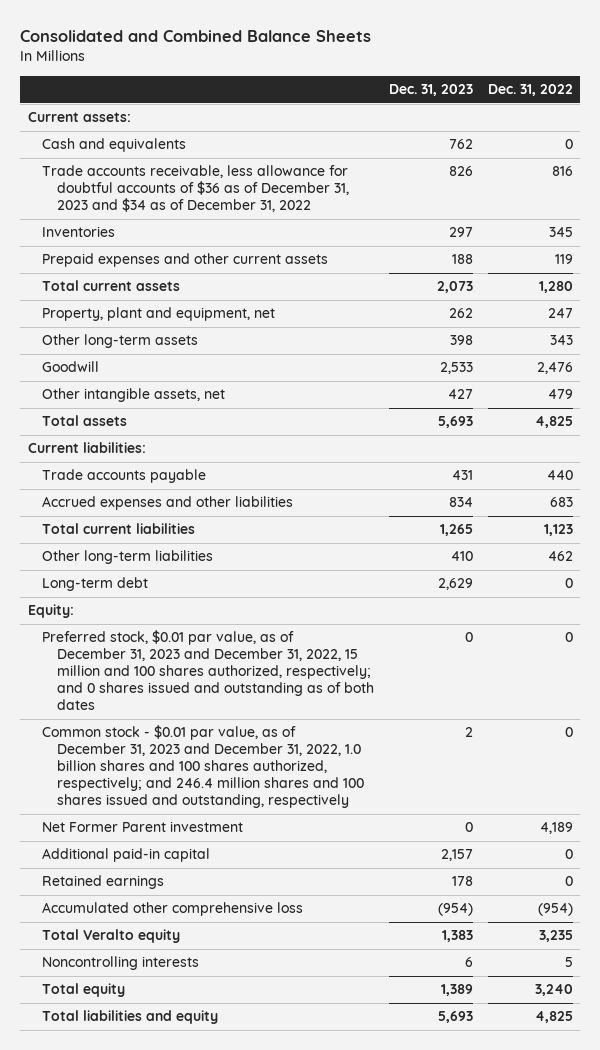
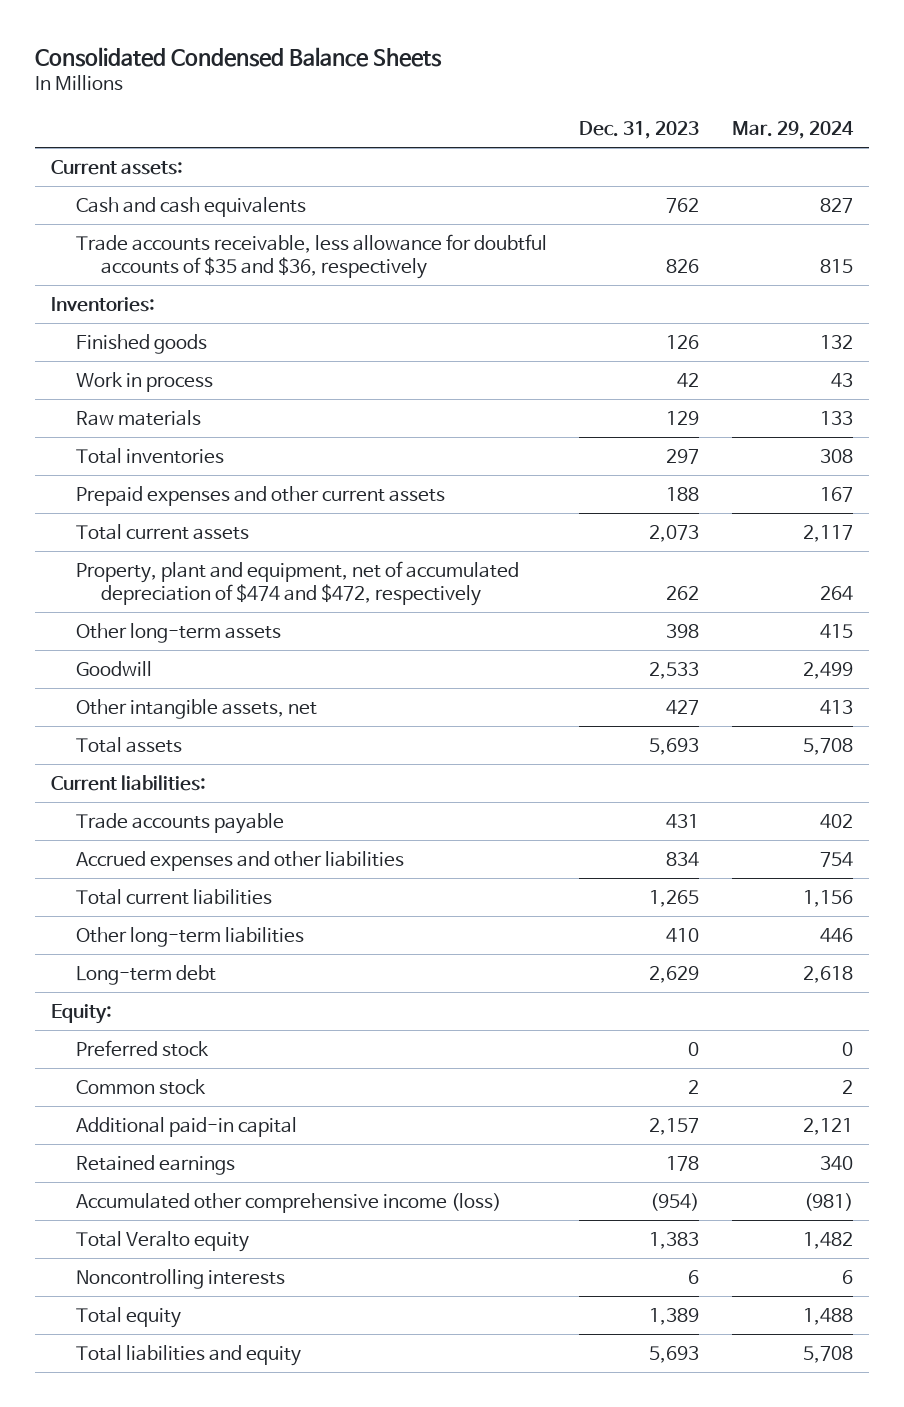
- Consolidated and Combined Balance Sheets
+ Consolidated Condensed Balance Sheets
- | Dec. 31, 2023 | Dec. 31, 2022
+ | Dec. 31, 2023 | Mar. 29, 2024
- Cash and equivalents | 762 | 0
- Trade accounts receivable, less allowance for doubtful accounts of $36 as of December 31, 2023 and $34 as of December 31, 2022 | 826 | 816
- Inventories | 297 | 345
+ Cash and cash equivalents | 762 | 827
+ Trade accounts receivable, less allowance for doubtful accounts of $35 and $36, respectively | 826 | 815
+ Inventories:
+ Finished goods | 126 | 132
+ Work in process | 42 | 43
+ Raw materials | 129 | 133
+ Total inventories | 297 | 308
- Property, plant and equipment, net | 262 | 247
+ Property, plant and equipment, net of accumulated depreciation of $474 and $472, respectively | 262 | 264
- Preferred stock, $0.01 par value, as of December 31, 2023 and December 31, 2022, 15 million and 100 shares authorized, respectively; and 0 shares issued and outstanding as of both dates | 0 | 0
- Common stock - $0.01 par value, as of December 31, 2023 and December 31, 2022, 1.0 billion shares and 100 shares authorized, respectively; and 246.4 million shares and 100 shares issued and outstanding, respectively | 2 | 0
- Net Former Parent investment | 0 | 4,189
+ Preferred stock | 0 | 0
+ Common stock | 2 | 2
- Accumulated other comprehensive loss | (954) | (954)
+ Accumulated other comprehensive income (loss) | (954) | (981)

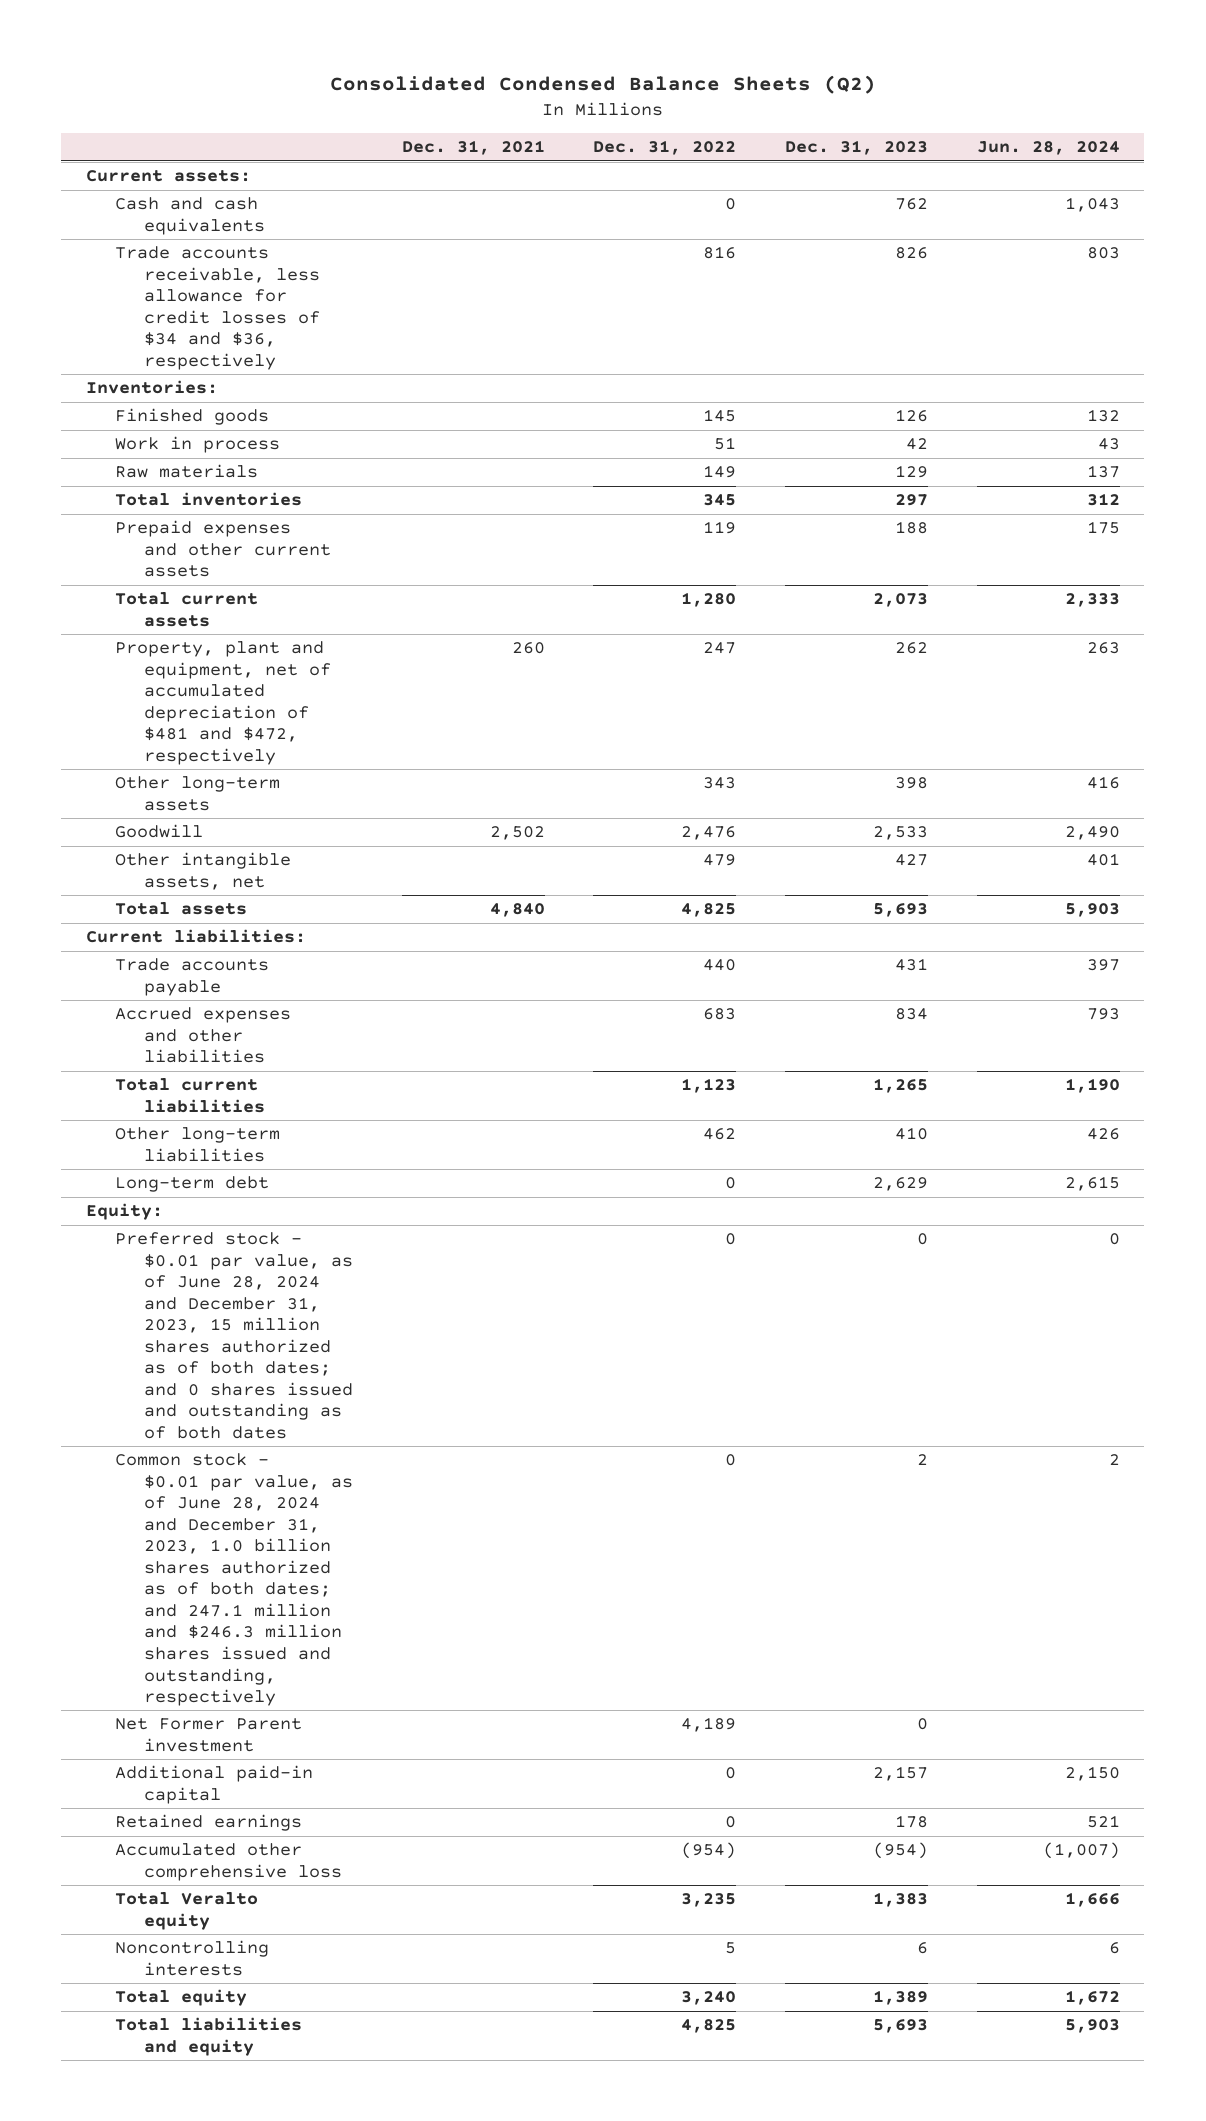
- Consolidated Condensed Balance Sheets
+ Consolidated Condensed Balance Sheets (Q2)
- | Dec. 31, 2023 | Mar. 29, 2024
+ | Dec. 31, 2021 | Dec. 31, 2022 | Dec. 31, 2023 | Jun. 28, 2024
- Trade accounts receivable, less allowance for doubtful accounts of $35 and $36, respectively | 826 | 815
+ Trade accounts receivable, less allowance for credit losses of $34 and $36, respectively | | 816 | 826 | 803
- Property, plant and equipment, net of accumulated depreciation of $474 and $472, respectively | 262 | 264
+ Property, plant and equipment, net of accumulated depreciation of $481 and $472, respectively | 260 | 247 | 262 | 263
- Preferred stock | 0 | 0
- Common stock | 2 | 2
+ Preferred stock - $0.01 par value, as of June 28, 2024 and December 31, 2023, 15 million shares authorized as of both dates; and 0 shares issued and outstanding as of both dates | | 0 | 0 | 0
+ Common stock - $0.01 par value, as of June 28, 2024 and December 31, 2023, 1.0 billion shares authorized as of both dates; and 247.1 million and $246.3 million shares issued and outstanding, respectively | | 0 | 2 | 2
+ Net Former Parent investment | | 4,189 | 0 |
- Accumulated other comprehensive income (loss) | (954) | (981)
+ Accumulated other comprehensive loss | | (954) | (954) | (1,007)

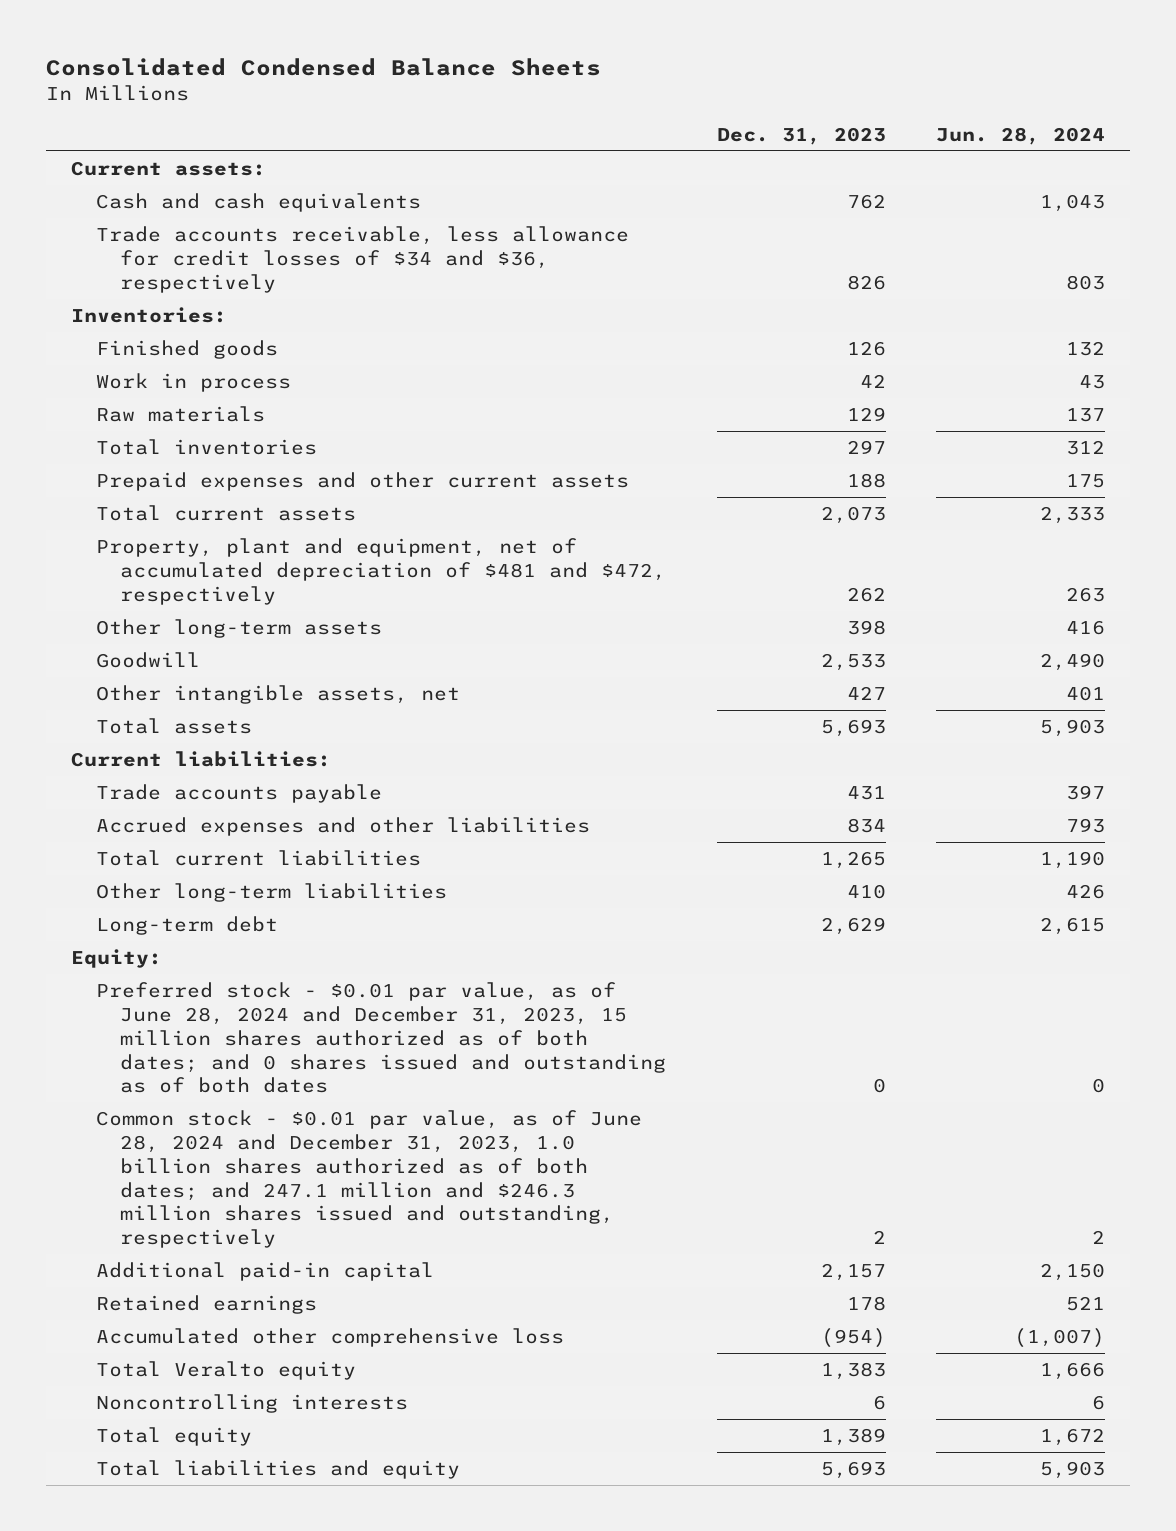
- Consolidated Condensed Balance Sheets (Q2)
+ Consolidated Condensed Balance Sheets
- | Dec. 31, 2021 | Dec. 31, 2022 | Dec. 31, 2023 | Jun. 28, 2024
+ | Dec. 31, 2023 | Jun. 28, 2024
- Net Former Parent investment | | 4,189 | 0 |

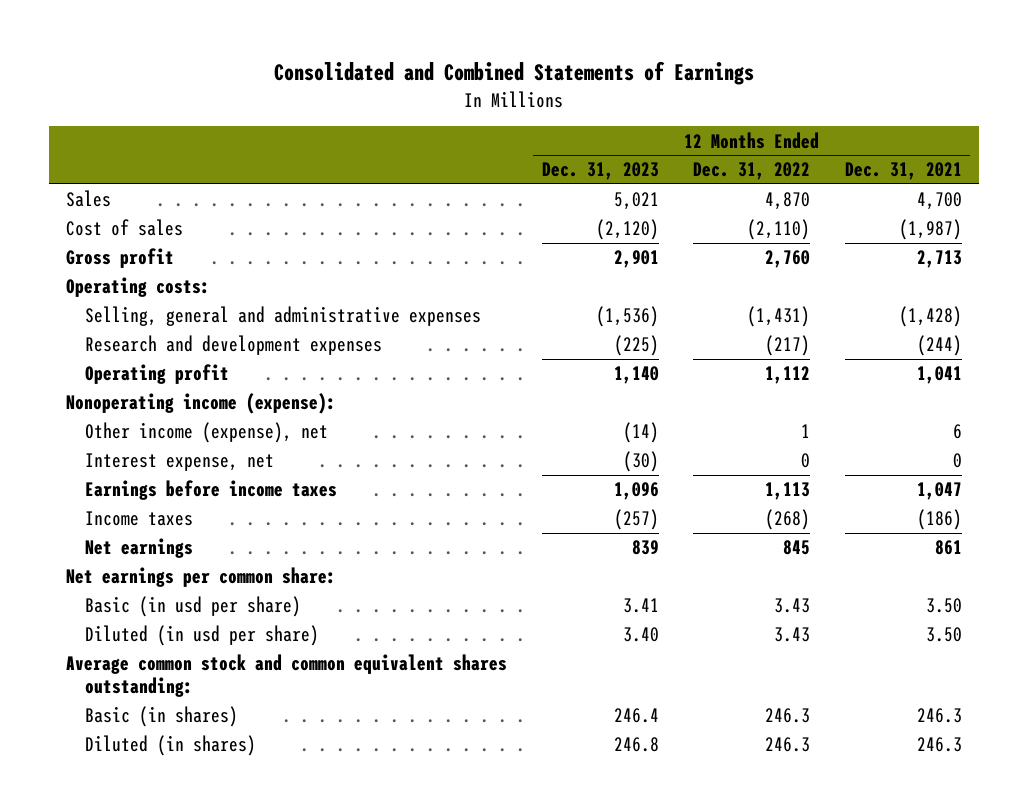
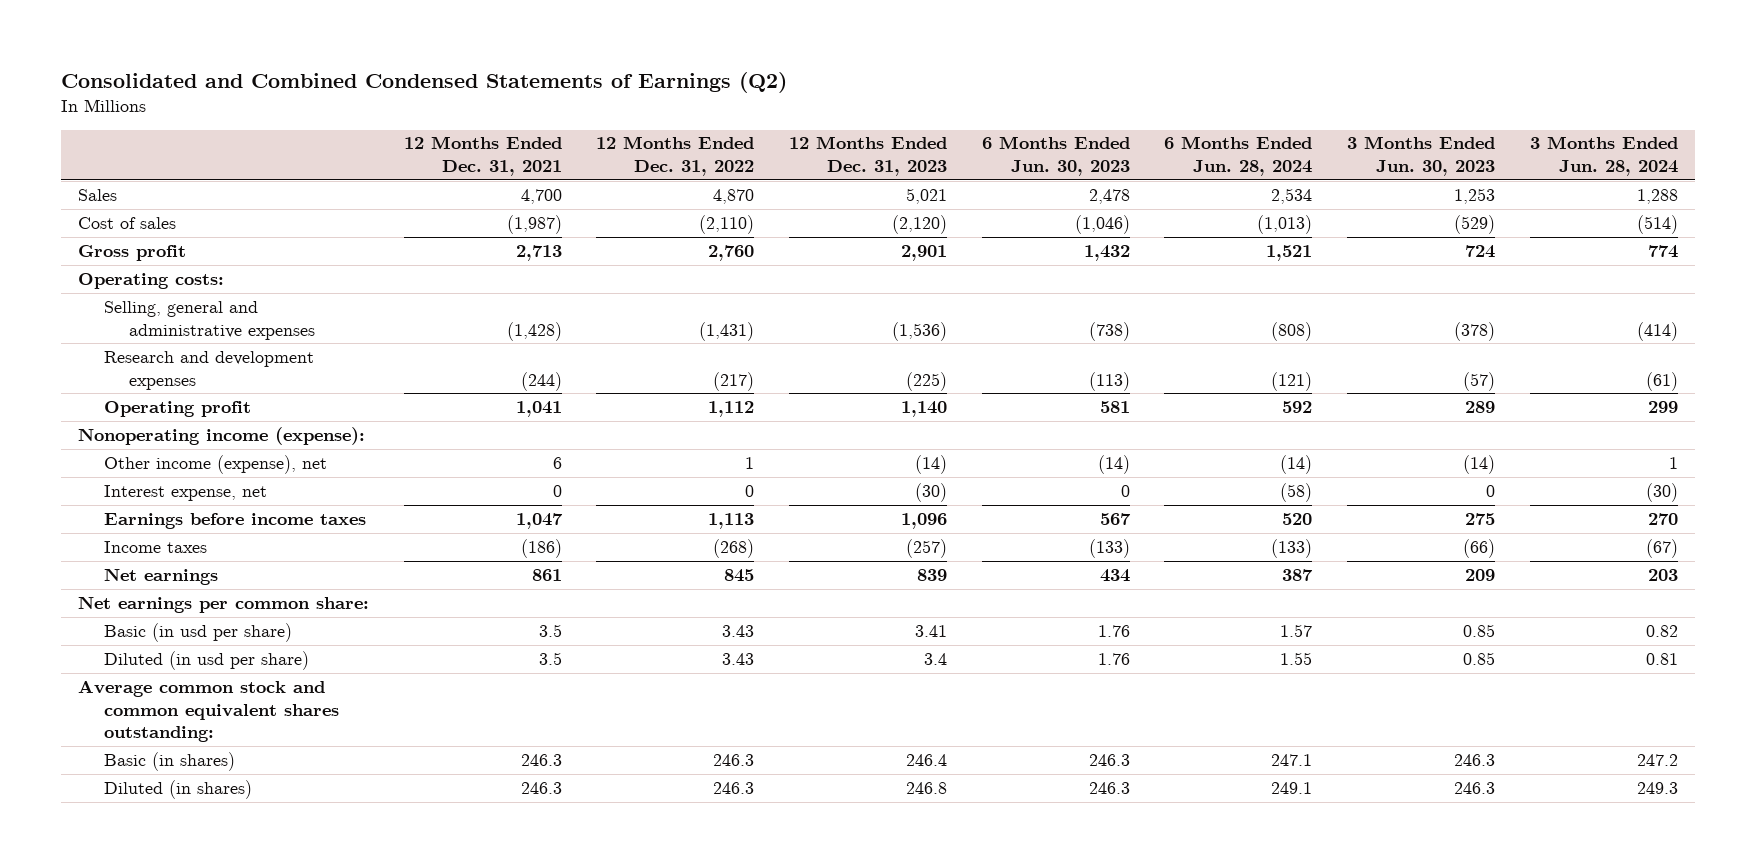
- Consolidated and Combined Statements of Earnings
+ Consolidated and Combined Condensed Statements of Earnings (Q2)
- | 12 Months Ended Dec. 31, 2023 | 12 Months Ended Dec. 31, 2022 | 12 Months Ended Dec. 31, 2021
+ | 12 Months Ended Dec. 31, 2021 | 12 Months Ended Dec. 31, 2022 | 12 Months Ended Dec. 31, 2023 | 6 Months Ended Jun. 30, 2023 | 6 Months Ended Jun. 28, 2024 | 3 Months Ended Jun. 30, 2023 | 3 Months Ended Jun. 28, 2024
- Basic (in usd per share) | 3.41 | 3.43 | 3.50
- Diluted (in usd per share) | 3.40 | 3.43 | 3.50
+ Basic (in usd per share) | 3.5 | 3.43 | 3.41 | 1.76 | 1.57 | 0.85 | 0.82
+ Diluted (in usd per share) | 3.5 | 3.43 | 3.4 | 1.76 | 1.55 | 0.85 | 0.81

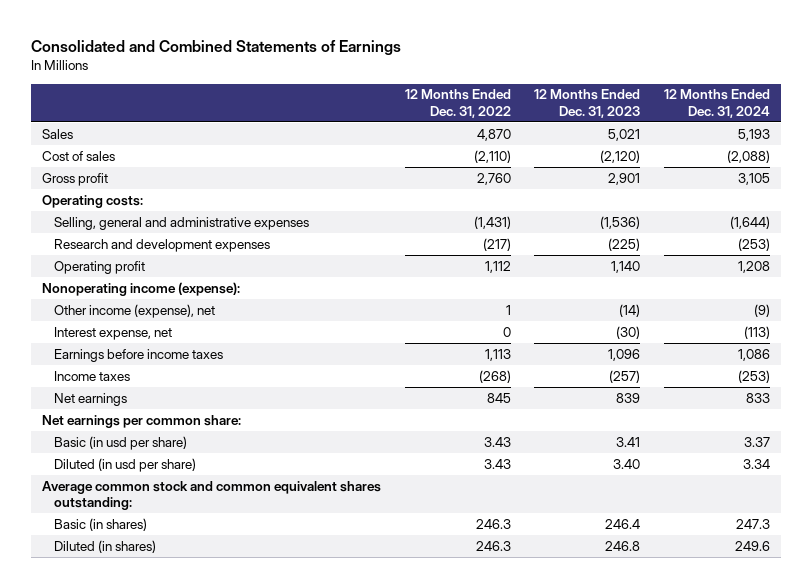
- Consolidated and Combined Condensed Statements of Earnings (Q2)
+ Consolidated and Combined Statements of Earnings
- | 12 Months Ended Dec. 31, 2021 | 12 Months Ended Dec. 31, 2022 | 12 Months Ended Dec. 31, 2023 | 6 Months Ended Jun. 30, 2023 | 6 Months Ended Jun. 28, 2024 | 3 Months Ended Jun. 30, 2023 | 3 Months Ended Jun. 28, 2024
+ | 12 Months Ended Dec. 31, 2022 | 12 Months Ended Dec. 31, 2023 | 12 Months Ended Dec. 31, 2024
- Diluted (in usd per share) | 3.5 | 3.43 | 3.4 | 1.76 | 1.55 | 0.85 | 0.81
+ Diluted (in usd per share) | 3.43 | 3.40 | 3.34

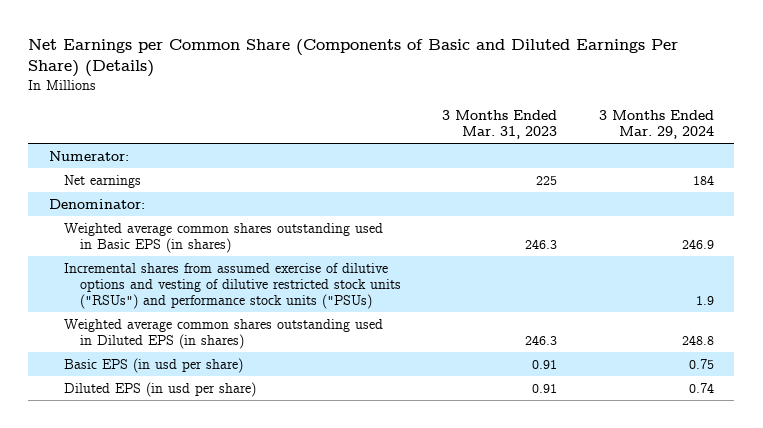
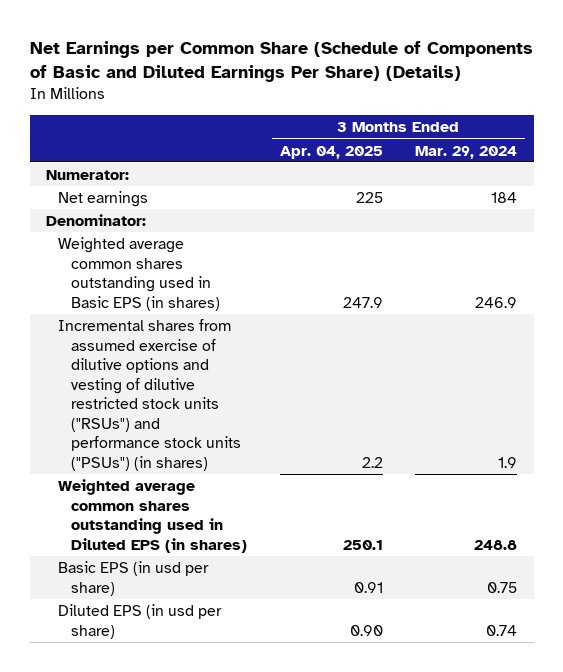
- Net Earnings per Common Share (Components of Basic and Diluted Earnings Per Share) (Details)
+ Net Earnings per Common Share (Schedule of Components of Basic and Diluted Earnings Per Share) (Details)
- | 3 Months Ended Mar. 31, 2023 | 3 Months Ended Mar. 29, 2024
+ | 3 Months Ended Apr. 04, 2025 | 3 Months Ended Mar. 29, 2024
- Incremental shares from assumed exercise of dilutive options and vesting of dilutive restricted stock units ("RSUs") and performance stock units ("PSUs) | | 1.9
+ Incremental shares from assumed exercise of dilutive options and vesting of dilutive restricted stock units ("RSUs") and performance stock units ("PSUs") (in shares) | 2.2 | 1.9

